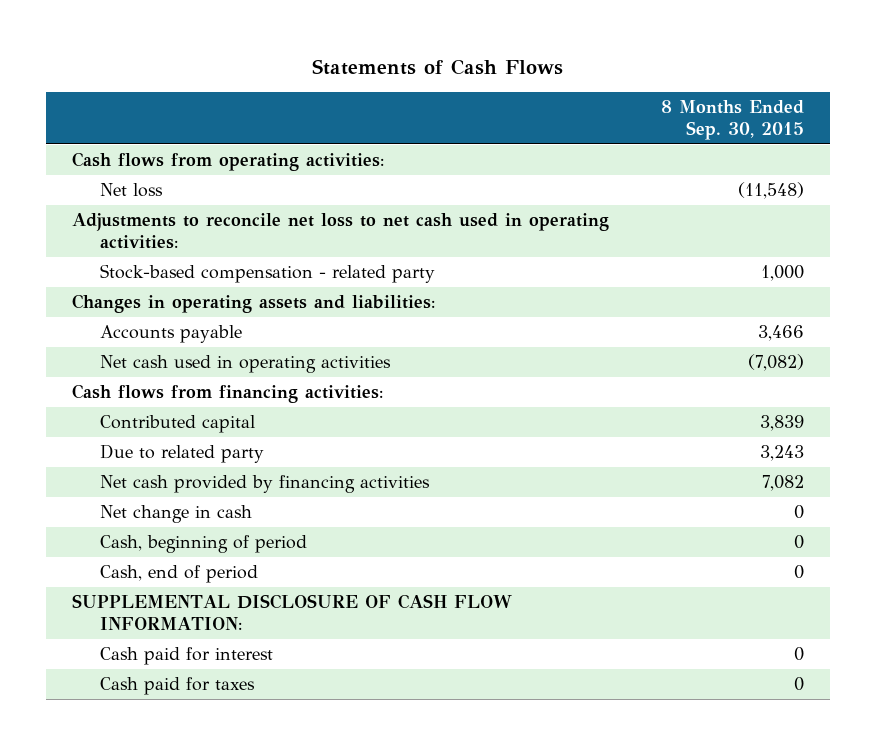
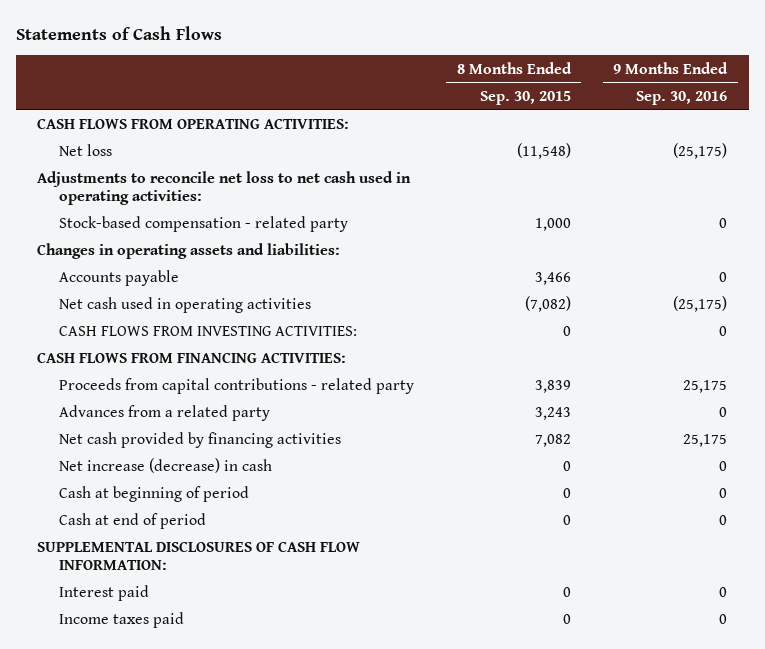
- | 8 Months Ended Sep. 30, 2015
+ | 8 Months Ended Sep. 30, 2015 | 9 Months Ended Sep. 30, 2016
- Cash flows from operating activities:
+ CASH FLOWS FROM OPERATING ACTIVITIES:
- Cash flows from financing activities:
- Contributed capital | 3,839
- Due to related party | 3,243
+ CASH FLOWS FROM INVESTING ACTIVITIES: | 0 | 0
+ CASH FLOWS FROM FINANCING ACTIVITIES:
+ Proceeds from capital contributions - related party | 3,839 | 25,175
+ Advances from a related party | 3,243 | 0
- Net change in cash | 0
- Cash, beginning of period | 0
- Cash, end of period | 0
- SUPPLEMENTAL DISCLOSURE OF CASH FLOW INFORMATION:
- Cash paid for interest | 0
- Cash paid for taxes | 0
+ Net increase (decrease) in cash | 0 | 0
+ Cash at beginning of period | 0 | 0
+ Cash at end of period | 0 | 0
+ SUPPLEMENTAL DISCLOSURES OF CASH FLOW INFORMATION:
+ Interest paid | 0 | 0
+ Income taxes paid | 0 | 0

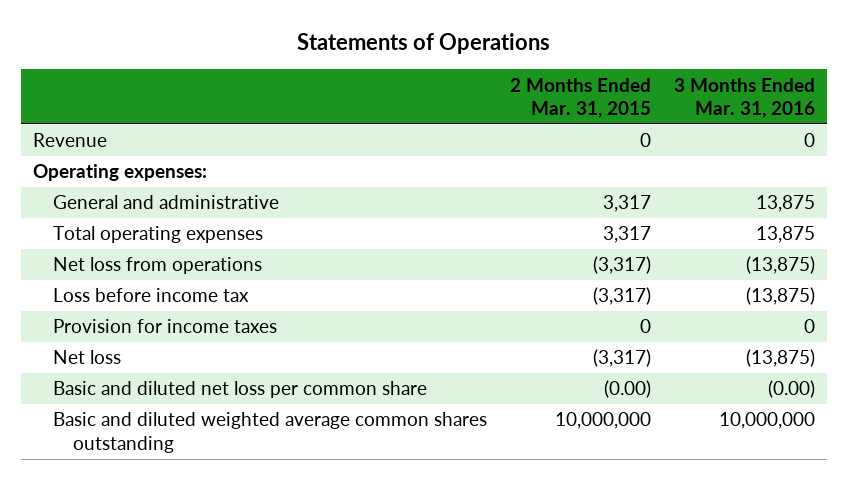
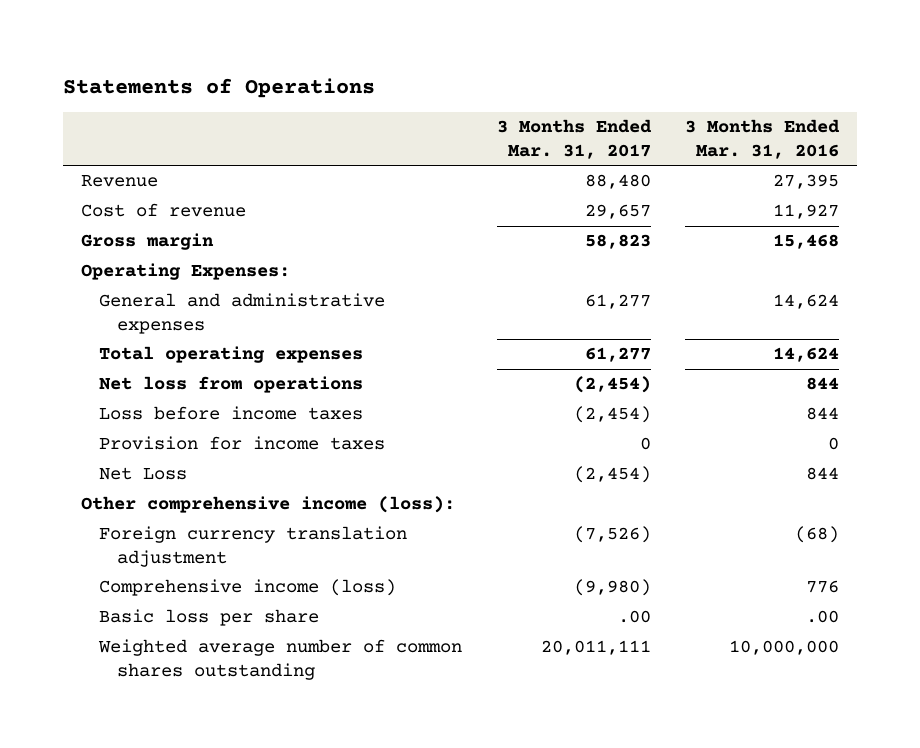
- | 2 Months Ended Mar. 31, 2015 | 3 Months Ended Mar. 31, 2016
+ | 3 Months Ended Mar. 31, 2017 | 3 Months Ended Mar. 31, 2016
- Revenue | 0 | 0
- Operating expenses:
- General and administrative | 3,317 | 13,875
- Total operating expenses | 3,317 | 13,875
- Net loss from operations | (3,317) | (13,875)
- Loss before income tax | (3,317) | (13,875)
+ Revenue | 88,480 | 27,395
+ Cost of revenue | 29,657 | 11,927
+ Gross margin | 58,823 | 15,468
+ Operating Expenses:
+ General and administrative expenses | 61,277 | 14,624
+ Total operating expenses | 61,277 | 14,624
+ Net loss from operations | (2,454) | 844
+ Loss before income taxes | (2,454) | 844
- Net loss | (3,317) | (13,875)
- Basic and diluted net loss per common share | (0.00) | (0.00)
- Basic and diluted weighted average common shares outstanding | 10,000,000 | 10,000,000
+ Net Loss | (2,454) | 844
+ Other comprehensive income (loss):
+ Foreign currency translation adjustment | (7,526) | (68)
+ Comprehensive income (loss) | (9,980) | 776
+ Basic loss per share | .00 | .00
+ Weighted average number of common shares outstanding | 20,011,111 | 10,000,000

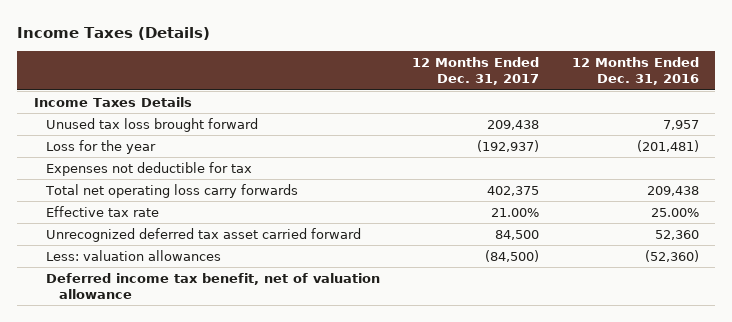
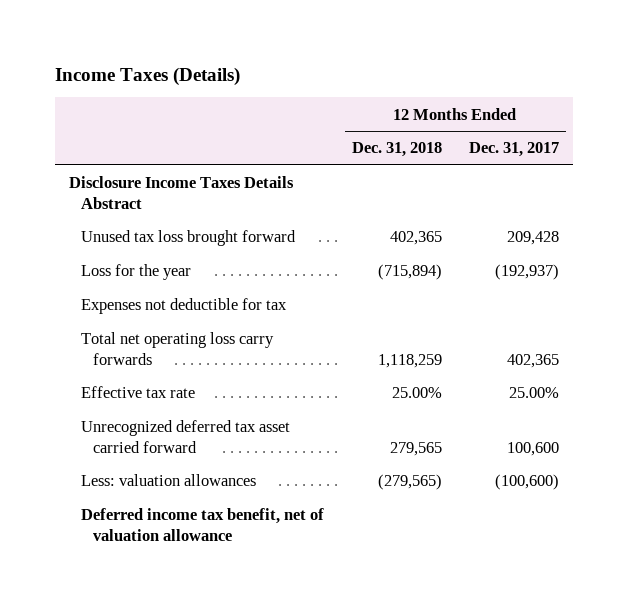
- | 12 Months Ended Dec. 31, 2017 | 12 Months Ended Dec. 31, 2016
+ | 12 Months Ended Dec. 31, 2018 | 12 Months Ended Dec. 31, 2017
- Income Taxes Details
- Unused tax loss brought forward | 209,438 | 7,957
+ Disclosure Income Taxes Details Abstract
+ Unused tax loss brought forward | 402,365 | 209,428
- Total net operating loss carry forwards | 402,375 | 209,438
- Effective tax rate | 21.00% | 25.00%
- Unrecognized deferred tax asset carried forward | 84,500 | 52,360
- Less: valuation allowances | (84,500) | (52,360)
+ Total net operating loss carry forwards | 1,118,259 | 402,365
+ Effective tax rate | 25.00% | 25.00%
+ Unrecognized deferred tax asset carried forward | 279,565 | 100,600
+ Less: valuation allowances | (279,565) | (100,600)

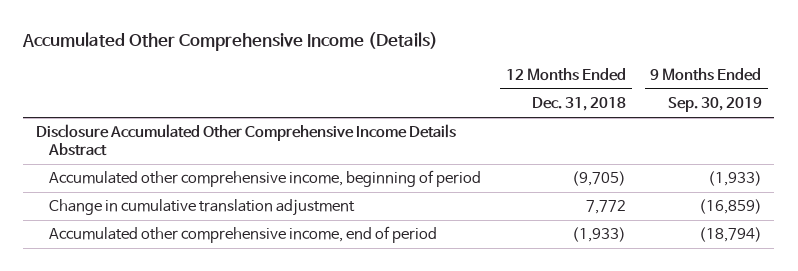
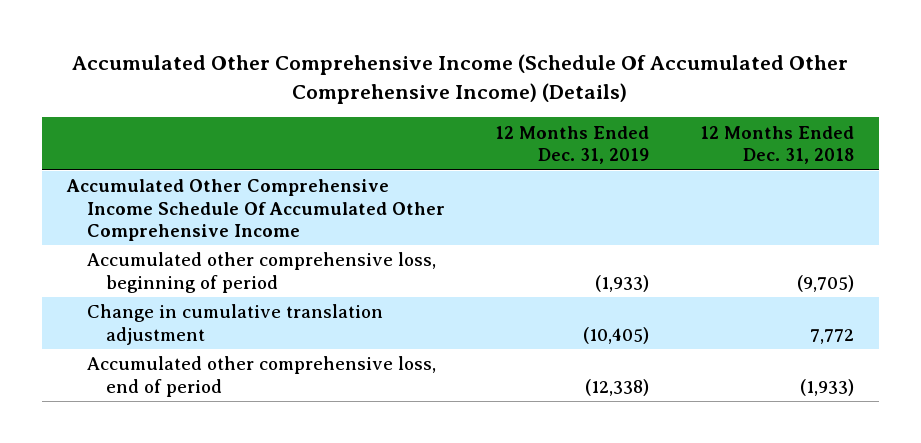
- Accumulated Other Comprehensive Income (Details)
+ Accumulated Other Comprehensive Income (Schedule Of Accumulated Other Comprehensive Income) (Details)
- | 12 Months Ended Dec. 31, 2018 | 9 Months Ended Sep. 30, 2019
+ | 12 Months Ended Dec. 31, 2019 | 12 Months Ended Dec. 31, 2018
- Disclosure Accumulated Other Comprehensive Income Details Abstract
- Accumulated other comprehensive income, beginning of period | (9,705) | (1,933)
+ Accumulated Other Comprehensive Income Schedule Of Accumulated Other Comprehensive Income
+ Accumulated other comprehensive loss, beginning of period | (1,933) | (9,705)
- Accumulated other comprehensive income, end of period | (1,933) | (18,794)
+ Accumulated other comprehensive loss, end of period | (12,338) | (1,933)

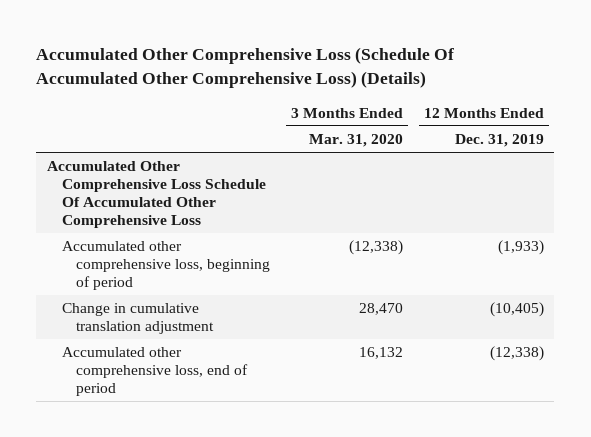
- Accumulated Other Comprehensive Income (Schedule Of Accumulated Other Comprehensive Income) (Details)
+ Accumulated Other Comprehensive Loss (Schedule Of Accumulated Other Comprehensive Loss) (Details)
- | 12 Months Ended Dec. 31, 2019 | 12 Months Ended Dec. 31, 2018
+ | 3 Months Ended Mar. 31, 2020 | 12 Months Ended Dec. 31, 2019
- Accumulated Other Comprehensive Income Schedule Of Accumulated Other Comprehensive Income
+ Accumulated Other Comprehensive Loss Schedule Of Accumulated Other Comprehensive Loss

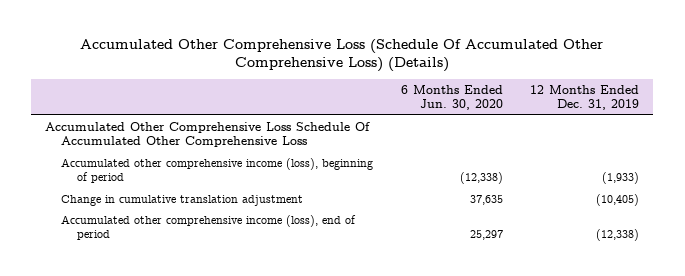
- | 3 Months Ended Mar. 31, 2020 | 12 Months Ended Dec. 31, 2019
+ | 6 Months Ended Jun. 30, 2020 | 12 Months Ended Dec. 31, 2019
- Accumulated other comprehensive loss, beginning of period | (12,338) | (1,933)
+ Accumulated other comprehensive income (loss), beginning of period | (12,338) | (1,933)
- Accumulated other comprehensive loss, end of period | 16,132 | (12,338)
+ Accumulated other comprehensive income (loss), end of period | 25,297 | (12,338)

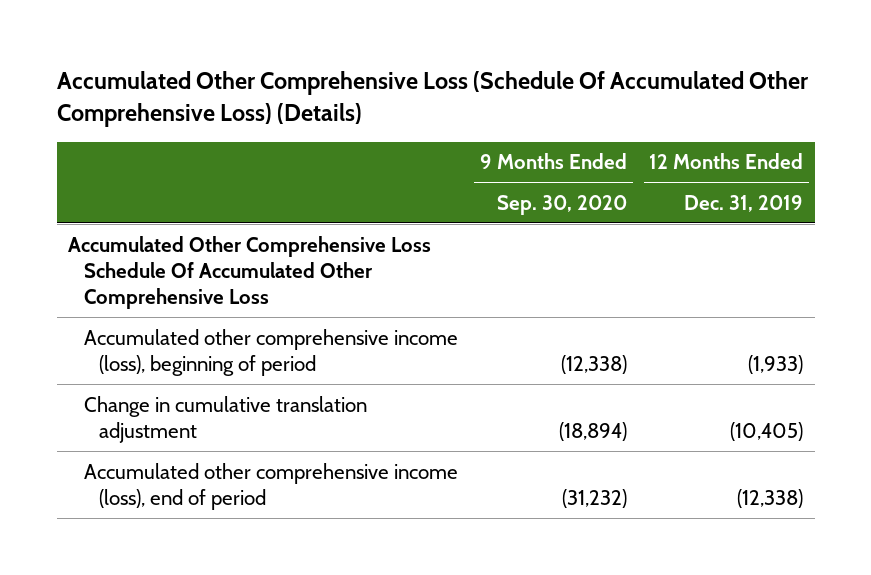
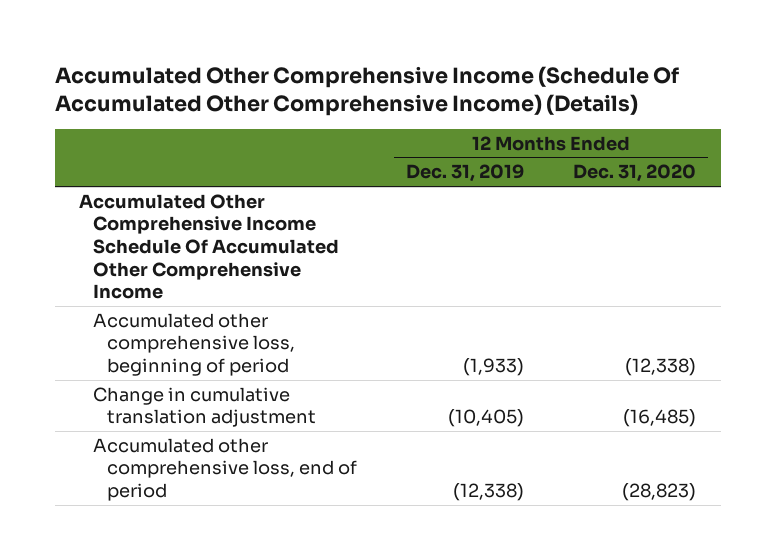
- Accumulated Other Comprehensive Loss (Schedule Of Accumulated Other Comprehensive Loss) (Details)
+ Accumulated Other Comprehensive Income (Schedule Of Accumulated Other Comprehensive Income) (Details)
- | 9 Months Ended Sep. 30, 2020 | 12 Months Ended Dec. 31, 2019
+ | 12 Months Ended Dec. 31, 2019 | 12 Months Ended Dec. 31, 2020
- Accumulated Other Comprehensive Loss Schedule Of Accumulated Other Comprehensive Loss
- Accumulated other comprehensive income (loss), beginning of period | (12,338) | (1,933)
+ Accumulated Other Comprehensive Income Schedule Of Accumulated Other Comprehensive Income
+ Accumulated other comprehensive loss, beginning of period | (1,933) | (12,338)
- Accumulated other comprehensive income (loss), end of period | (31,232) | (12,338)
+ Accumulated other comprehensive loss, end of period | (12,338) | (28,823)

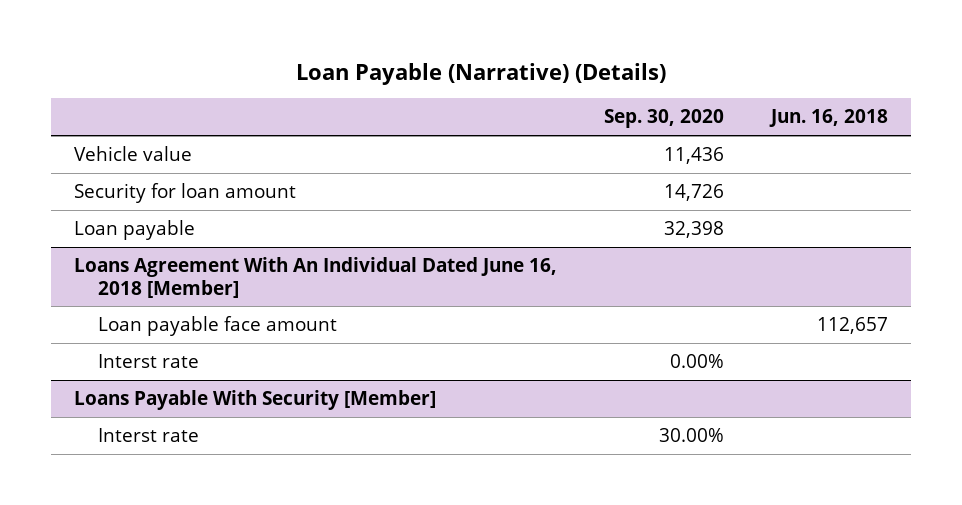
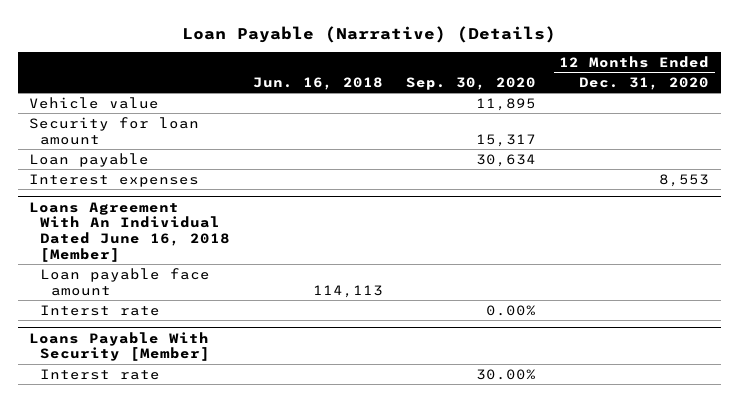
- | Sep. 30, 2020 | Jun. 16, 2018
+ | Jun. 16, 2018 | Sep. 30, 2020 | 12 Months Ended Dec. 31, 2020
- Vehicle value | 11,436 |
- Security for loan amount | 14,726 |
- Loan payable | 32,398 |
+ Vehicle value | | 11,895 |
+ Security for loan amount | | 15,317 |
+ Loan payable | | 30,634 |
+ Interest expenses | | | 8,553
@ Loans Agreement With An Individual Dated June 16, 2018 [Member]
- Loan payable face amount | | 112,657
+ Loan payable face amount | 114,113 | |

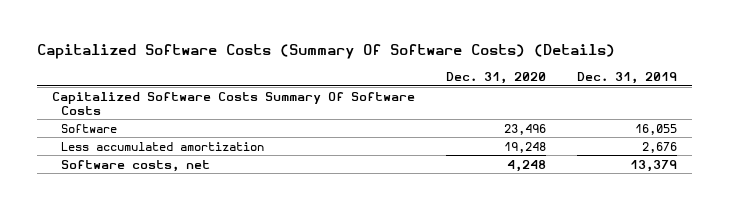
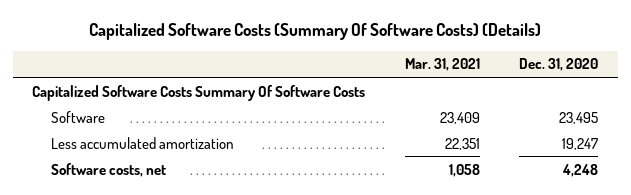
- | Dec. 31, 2020 | Dec. 31, 2019
+ | Mar. 31, 2021 | Dec. 31, 2020
- Software | 23,496 | 16,055
- Less accumulated amortization | 19,248 | 2,676
+ Software | 23,409 | 23,495
+ Less accumulated amortization | 22,351 | 19,247

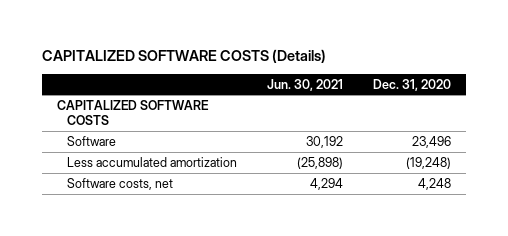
- Capitalized Software Costs (Summary Of Software Costs) (Details)
+ CAPITALIZED SOFTWARE COSTS (Details)
- | Mar. 31, 2021 | Dec. 31, 2020
+ | Jun. 30, 2021 | Dec. 31, 2020
- Capitalized Software Costs Summary Of Software Costs
- Software | 23,409 | 23,495
- Less accumulated amortization | 22,351 | 19,247
+ CAPITALIZED SOFTWARE COSTS
+ Software | 30,192 | 23,496
+ Less accumulated amortization | (25,898) | (19,248)

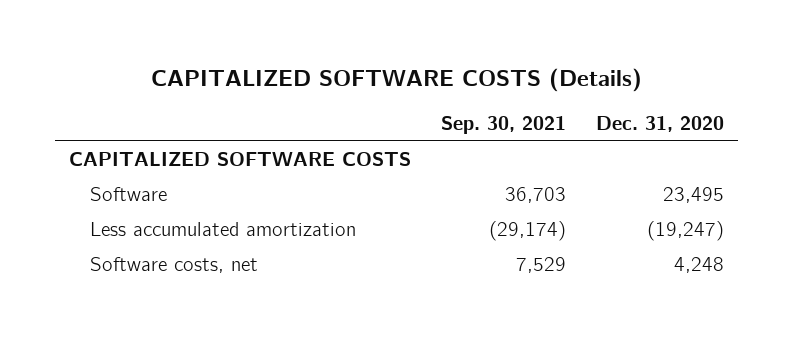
- | Jun. 30, 2021 | Dec. 31, 2020
+ | Sep. 30, 2021 | Dec. 31, 2020
- Software | 30,192 | 23,496
- Less accumulated amortization | (25,898) | (19,248)
+ Software | 36,703 | 23,495
+ Less accumulated amortization | (29,174) | (19,247)

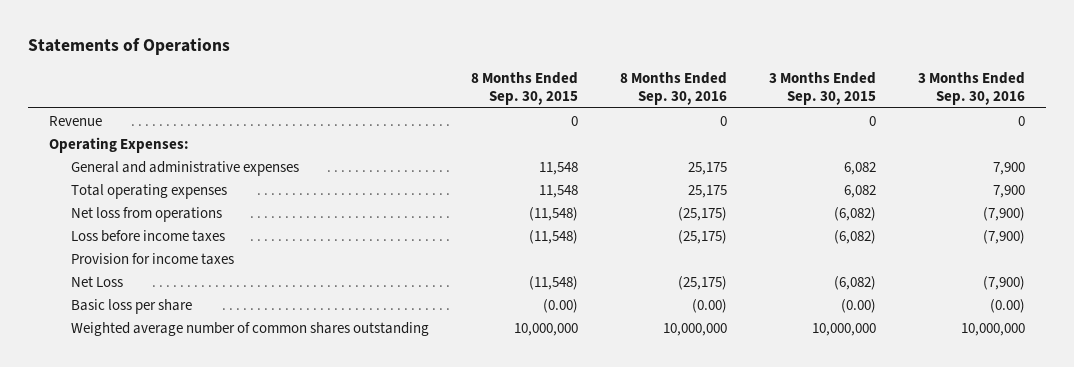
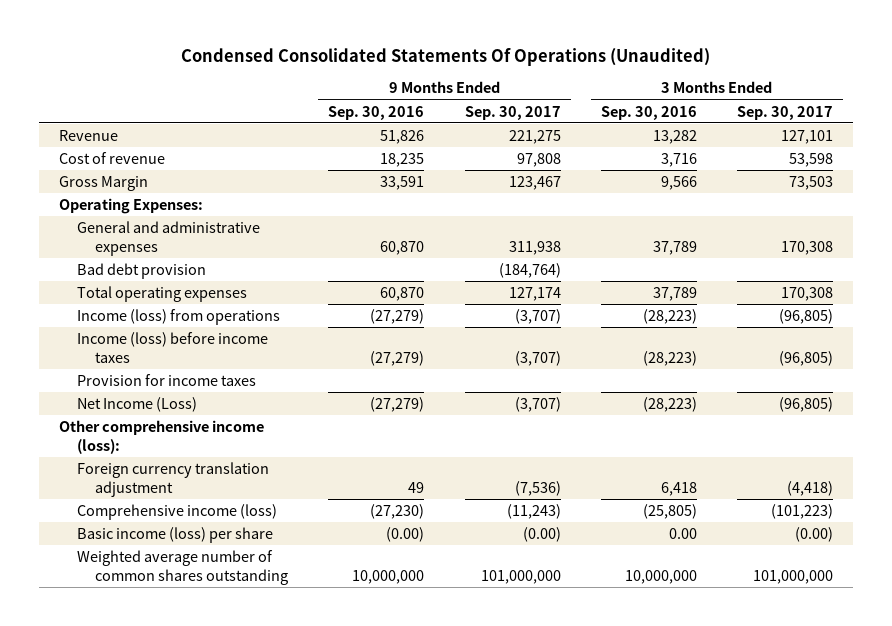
- Statements of Operations
+ Condensed Consolidated Statements Of Operations (Unaudited)
- | 8 Months Ended Sep. 30, 2015 | 8 Months Ended Sep. 30, 2016 | 3 Months Ended Sep. 30, 2015 | 3 Months Ended Sep. 30, 2016
+ | 9 Months Ended Sep. 30, 2016 | 9 Months Ended Sep. 30, 2017 | 3 Months Ended Sep. 30, 2016 | 3 Months Ended Sep. 30, 2017
- Revenue | 0 | 0 | 0 | 0
+ Revenue | 51,826 | 221,275 | 13,282 | 127,101
+ Cost of revenue | 18,235 | 97,808 | 3,716 | 53,598
+ Gross Margin | 33,591 | 123,467 | 9,566 | 73,503
- General and administrative expenses | 11,548 | 25,175 | 6,082 | 7,900
- Total operating expenses | 11,548 | 25,175 | 6,082 | 7,900
- Net loss from operations | (11,548) | (25,175) | (6,082) | (7,900)
- Loss before income taxes | (11,548) | (25,175) | (6,082) | (7,900)
+ General and administrative expenses | 60,870 | 311,938 | 37,789 | 170,308
+ Bad debt provision | | (184,764) | |
+ Total operating expenses | 60,870 | 127,174 | 37,789 | 170,308
+ Income (loss) from operations | (27,279) | (3,707) | (28,223) | (96,805)
+ Income (loss) before income taxes | (27,279) | (3,707) | (28,223) | (96,805)
- Net Loss | (11,548) | (25,175) | (6,082) | (7,900)
- Basic loss per share | (0.00) | (0.00) | (0.00) | (0.00)
+ Net Income (Loss) | (27,279) | (3,707) | (28,223) | (96,805)
+ Other comprehensive income (loss):
+ Foreign currency translation adjustment | 49 | (7,536) | 6,418 | (4,418)
+ Comprehensive income (loss) | (27,230) | (11,243) | (25,805) | (101,223)
+ Basic income (loss) per share | (0.00) | (0.00) | 0.00 | (0.00)

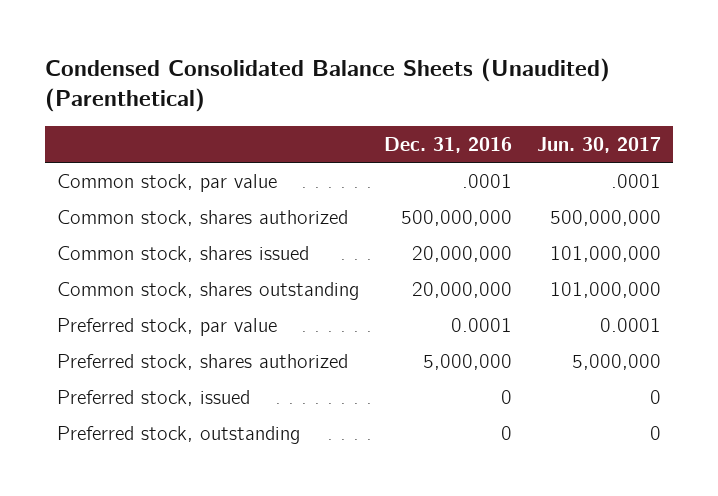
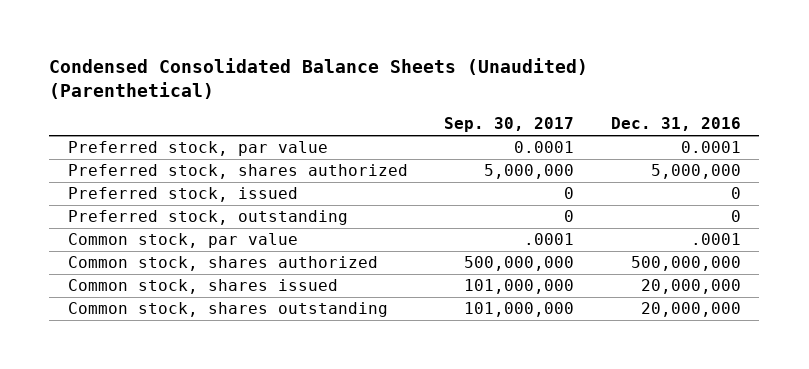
- | Dec. 31, 2016 | Jun. 30, 2017
+ | Sep. 30, 2017 | Dec. 31, 2016
moved down: Common stock, par value | .0001 | .0001
moved down: Common stock, shares authorized | 500,000,000 | 500,000,000
moved down: Common stock, shares issued | 101,000,000 | 20,000,000
moved down: Common stock, shares outstanding | 101,000,000 | 20,000,000

